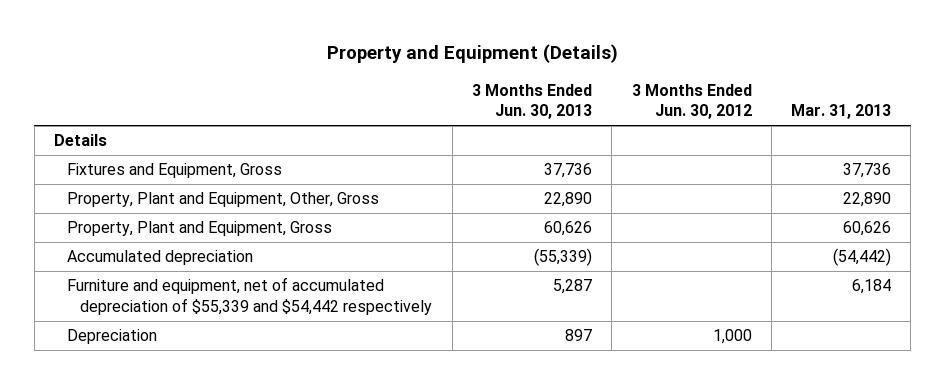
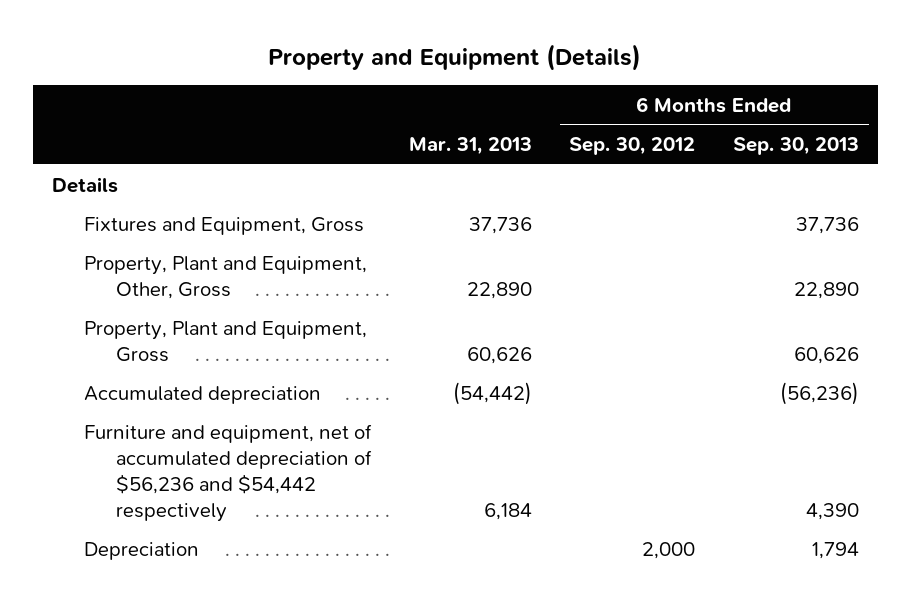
- | 3 Months Ended Jun. 30, 2013 | 3 Months Ended Jun. 30, 2012 | Mar. 31, 2013
+ | Mar. 31, 2013 | 6 Months Ended Sep. 30, 2012 | 6 Months Ended Sep. 30, 2013
- Furniture and equipment, net of accumulated depreciation of $55,339 and $54,442 respectively | 5,287 | | 6,184
+ Furniture and equipment, net of accumulated depreciation of $56,236 and $54,442 respectively | 6,184 | | 4,390

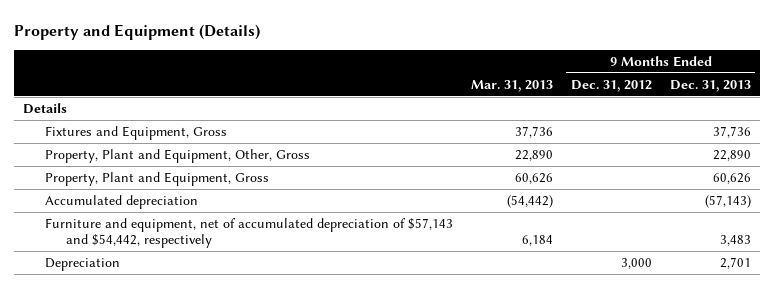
- | Mar. 31, 2013 | 6 Months Ended Sep. 30, 2012 | 6 Months Ended Sep. 30, 2013
+ | Mar. 31, 2013 | 9 Months Ended Dec. 31, 2012 | 9 Months Ended Dec. 31, 2013
- Furniture and equipment, net of accumulated depreciation of $56,236 and $54,442 respectively | 6,184 | | 4,390
+ Furniture and equipment, net of accumulated depreciation of $57,143 and $54,442, respectively | 6,184 | | 3,483

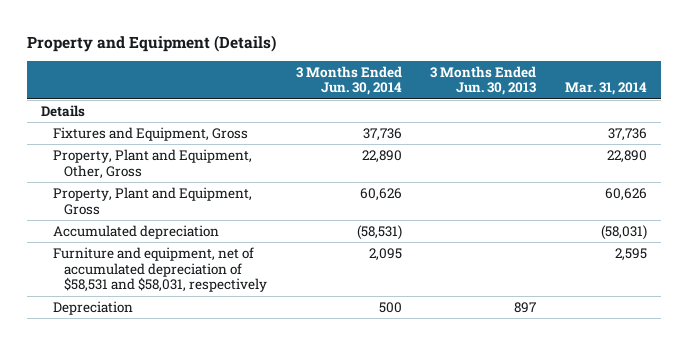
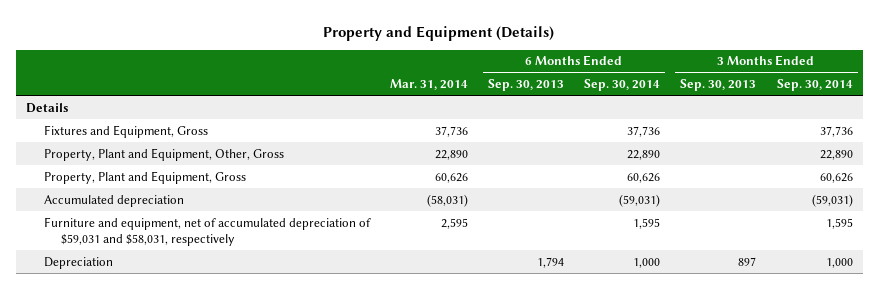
- | 3 Months Ended Jun. 30, 2014 | 3 Months Ended Jun. 30, 2013 | Mar. 31, 2014
+ | Mar. 31, 2014 | 6 Months Ended Sep. 30, 2013 | 6 Months Ended Sep. 30, 2014 | 3 Months Ended Sep. 30, 2013 | 3 Months Ended Sep. 30, 2014
- Furniture and equipment, net of accumulated depreciation of $58,531 and $58,031, respectively | 2,095 | | 2,595
+ Furniture and equipment, net of accumulated depreciation of $59,031 and $58,031, respectively | 2,595 | | 1,595 | | 1,595

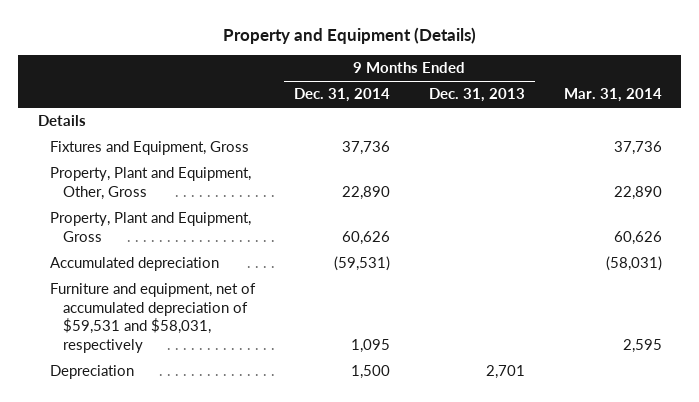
- | Mar. 31, 2014 | 6 Months Ended Sep. 30, 2013 | 6 Months Ended Sep. 30, 2014 | 3 Months Ended Sep. 30, 2013 | 3 Months Ended Sep. 30, 2014
+ | 9 Months Ended Dec. 31, 2014 | 9 Months Ended Dec. 31, 2013 | Mar. 31, 2014
- Furniture and equipment, net of accumulated depreciation of $59,031 and $58,031, respectively | 2,595 | | 1,595 | | 1,595
+ Furniture and equipment, net of accumulated depreciation of $59,531 and $58,031, respectively | 1,095 | | 2,595

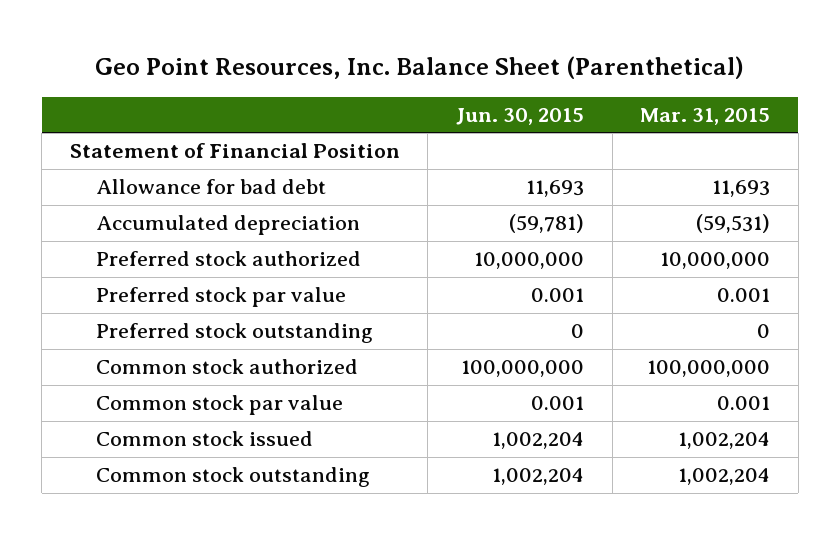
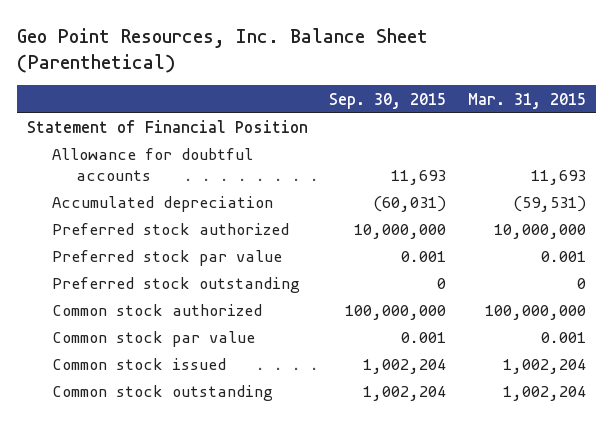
- | Jun. 30, 2015 | Mar. 31, 2015
+ | Sep. 30, 2015 | Mar. 31, 2015
- Allowance for bad debt | 11,693 | 11,693
+ Allowance for doubtful accounts | 11,693 | 11,693

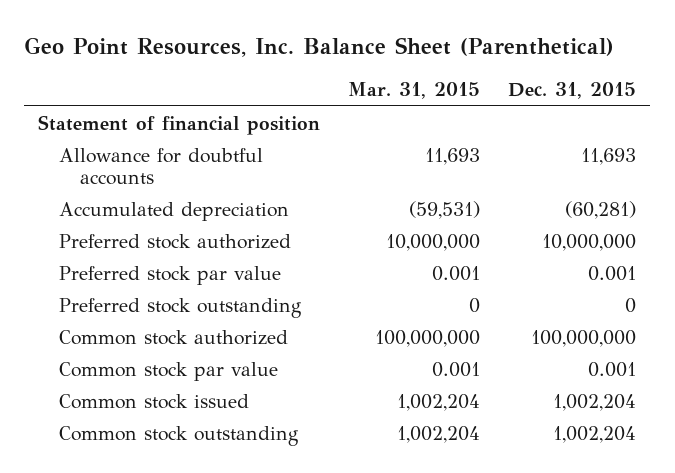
- | Sep. 30, 2015 | Mar. 31, 2015
+ | Mar. 31, 2015 | Dec. 31, 2015
- Statement of Financial Position
+ Statement of financial position

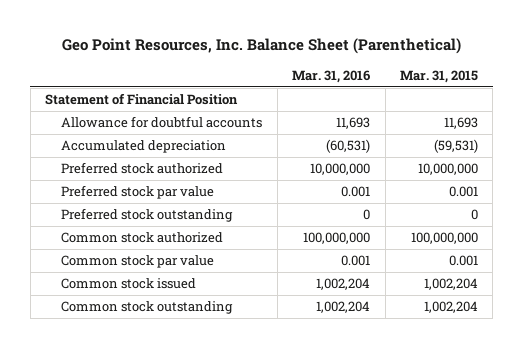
- | Mar. 31, 2015 | Dec. 31, 2015
+ | Mar. 31, 2016 | Mar. 31, 2015
- Statement of financial position
+ Statement of Financial Position

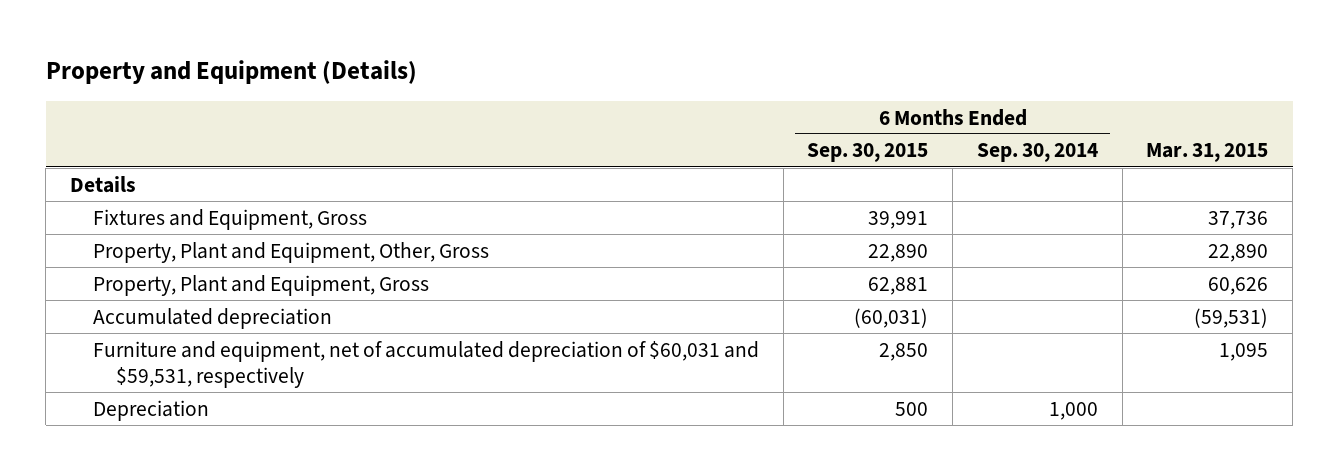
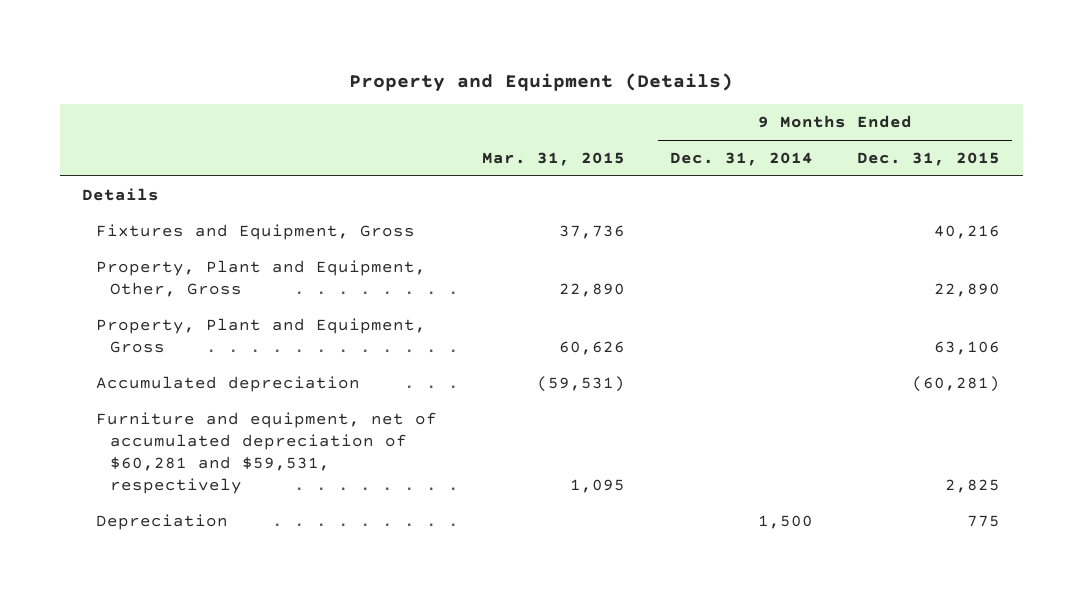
- | 6 Months Ended Sep. 30, 2015 | 6 Months Ended Sep. 30, 2014 | Mar. 31, 2015
+ | Mar. 31, 2015 | 9 Months Ended Dec. 31, 2014 | 9 Months Ended Dec. 31, 2015
- Furniture and equipment, net of accumulated depreciation of $60,031 and $59,531, respectively | 2,850 | | 1,095
+ Furniture and equipment, net of accumulated depreciation of $60,281 and $59,531, respectively | 1,095 | | 2,825

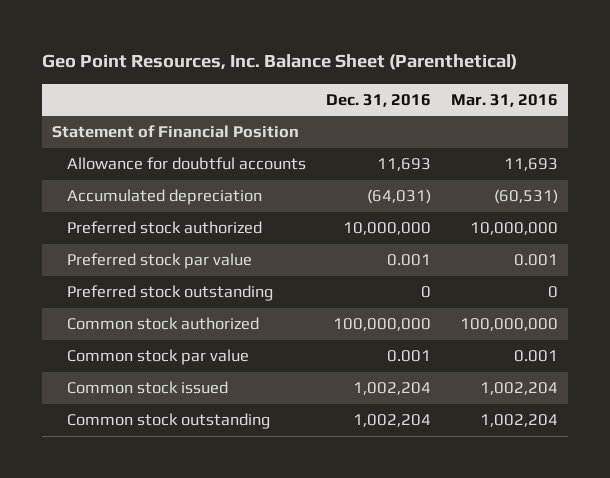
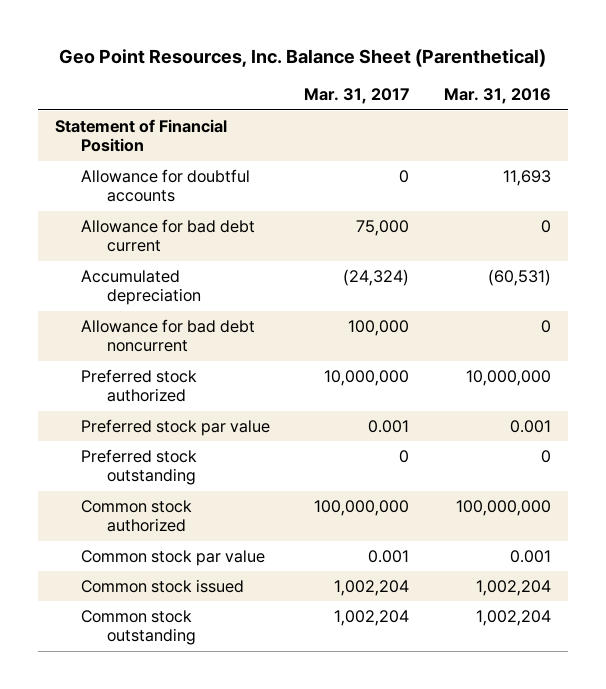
- | Dec. 31, 2016 | Mar. 31, 2016
+ | Mar. 31, 2017 | Mar. 31, 2016
+ Allowance for bad debt current | 75,000 | 0
+ Allowance for bad debt noncurrent | 100,000 | 0

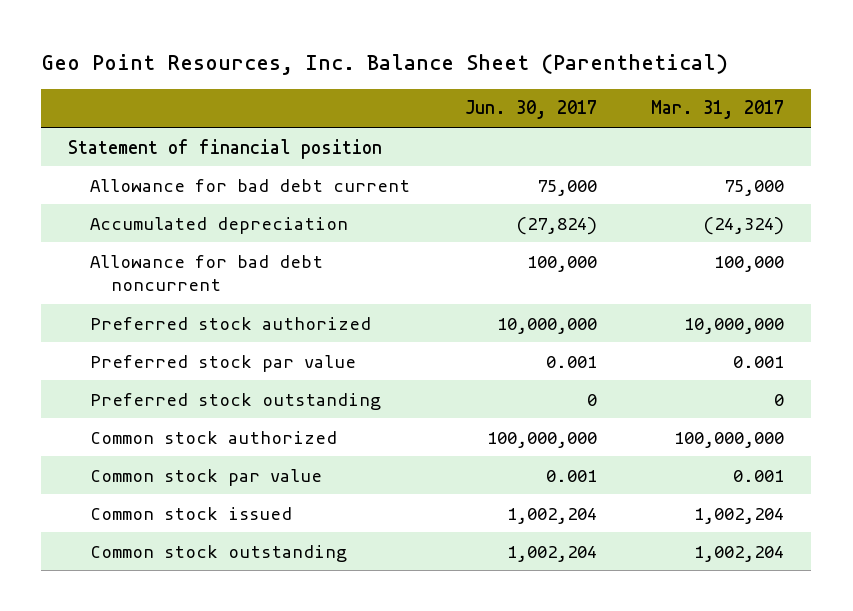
- | Mar. 31, 2017 | Mar. 31, 2016
+ | Jun. 30, 2017 | Mar. 31, 2017
- Statement of Financial Position
- Allowance for doubtful accounts | 0 | 11,693
+ Statement of financial position

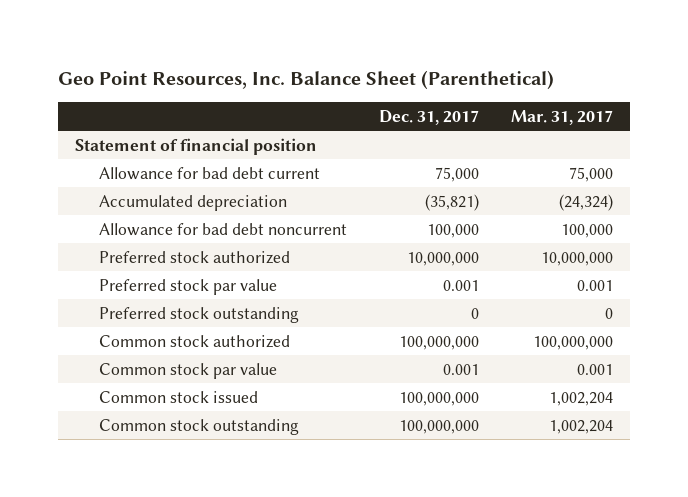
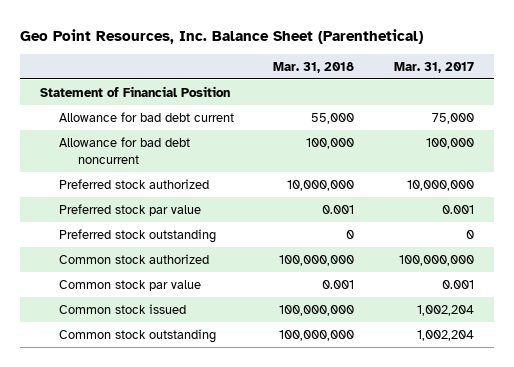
- | Dec. 31, 2017 | Mar. 31, 2017
+ | Mar. 31, 2018 | Mar. 31, 2017
- Statement of financial position
+ Statement of Financial Position
- Accumulated depreciation | (35,821) | (24,324)

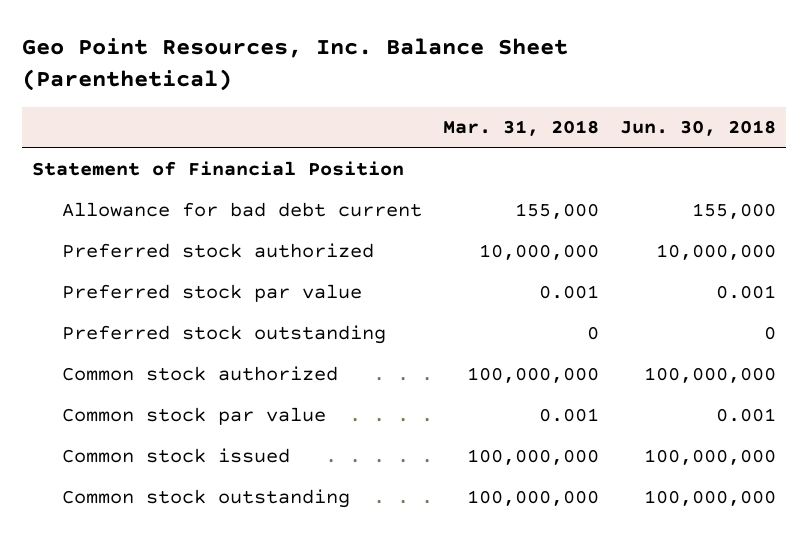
- | Mar. 31, 2018 | Mar. 31, 2017
+ | Mar. 31, 2018 | Jun. 30, 2018
- Allowance for bad debt current | 55,000 | 75,000
- Allowance for bad debt noncurrent | 100,000 | 100,000
+ Allowance for bad debt current | 155,000 | 155,000

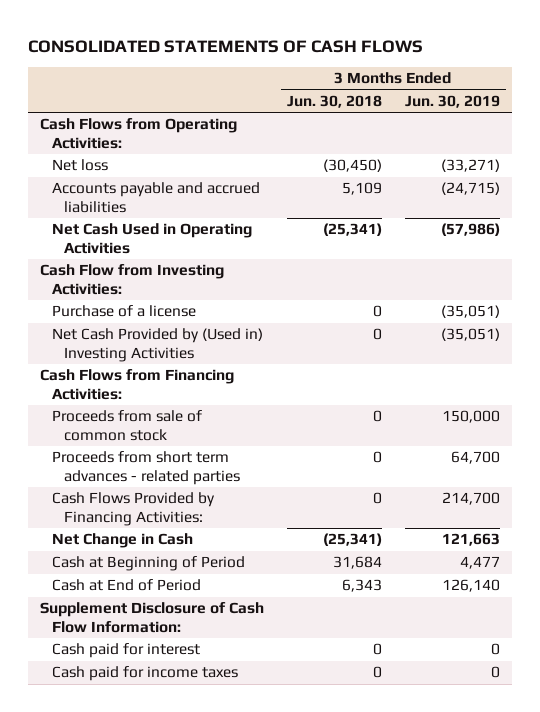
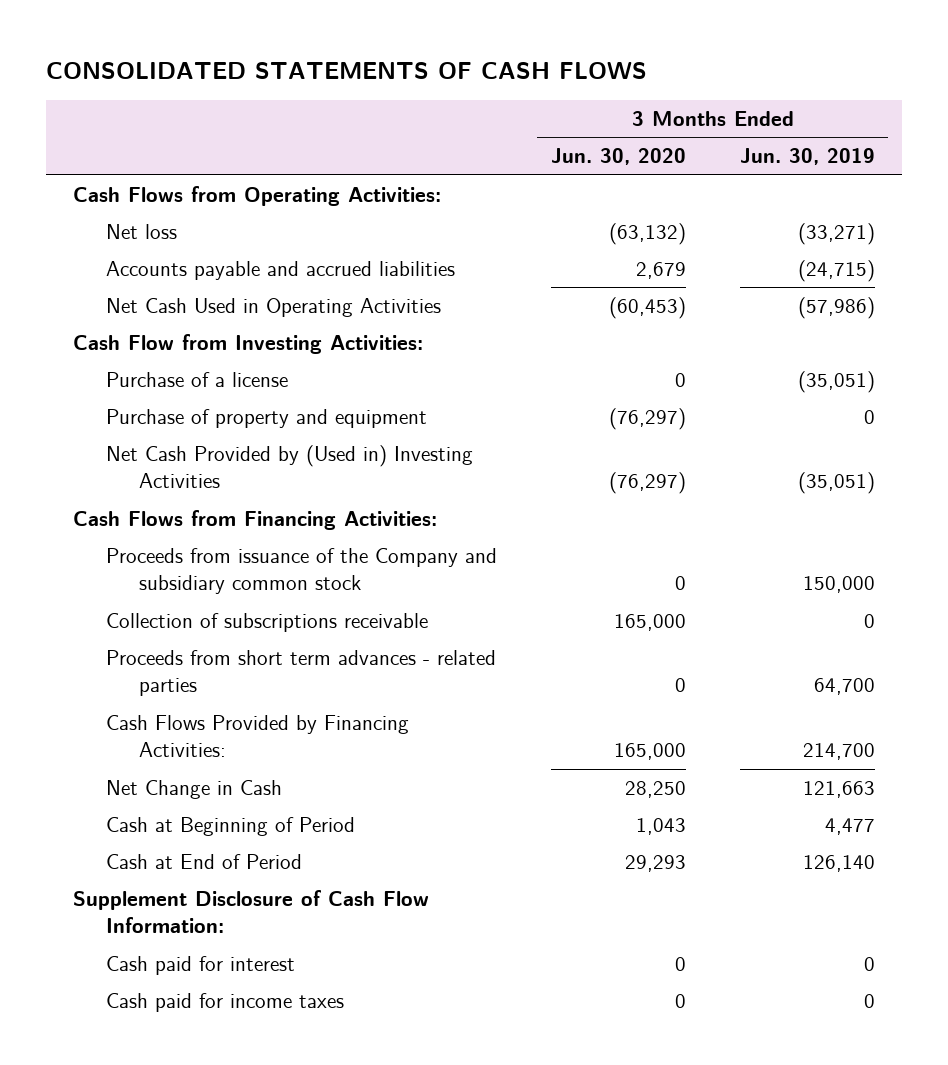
- | 3 Months Ended Jun. 30, 2018 | 3 Months Ended Jun. 30, 2019
+ | 3 Months Ended Jun. 30, 2020 | 3 Months Ended Jun. 30, 2019
+ Purchase of property and equipment | (76,297) | 0
- Proceeds from sale of common stock | 0 | 150,000
+ Proceeds from issuance of the Company and subsidiary common stock | 0 | 150,000
+ Collection of subscriptions receivable | 165,000 | 0

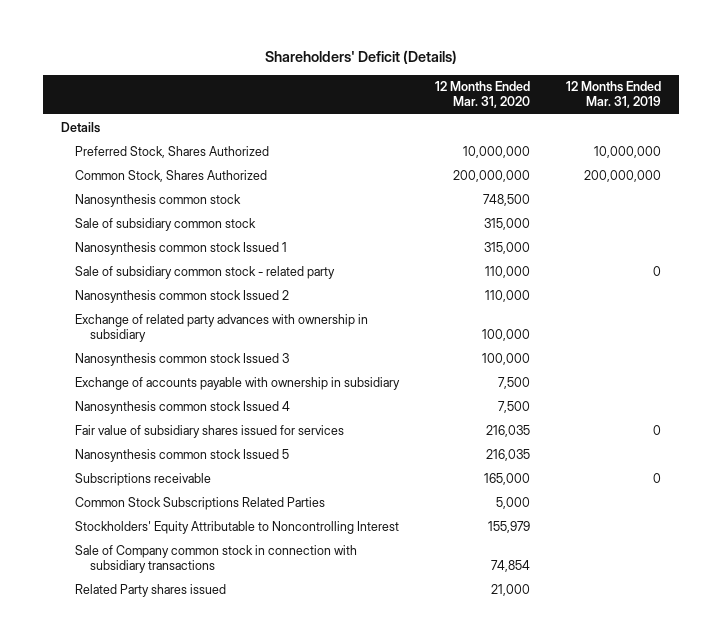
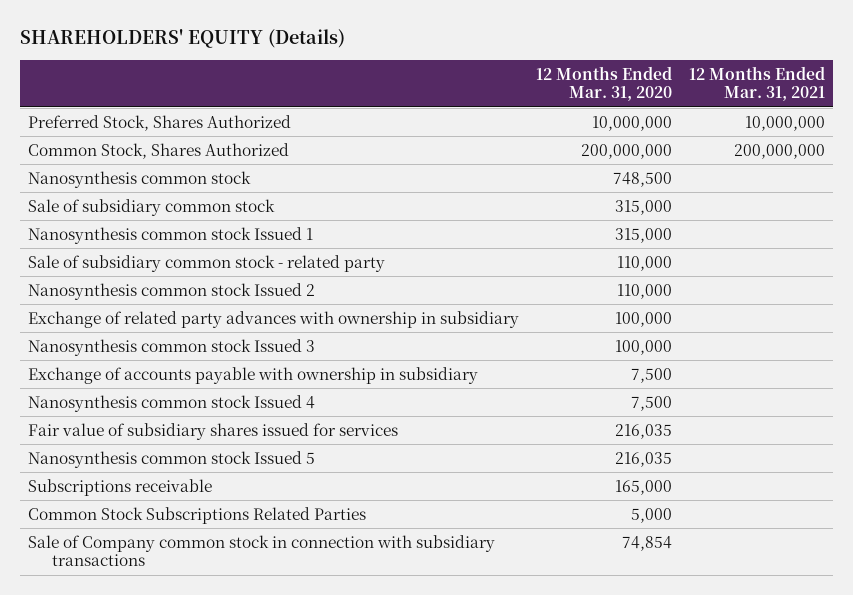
- Shareholders' Deficit (Details)
+ SHAREHOLDERS' EQUITY (Details)
- | 12 Months Ended Mar. 31, 2020 | 12 Months Ended Mar. 31, 2019
+ | 12 Months Ended Mar. 31, 2020 | 12 Months Ended Mar. 31, 2021
- Details
- Stockholders' Equity Attributable to Noncontrolling Interest | 155,979 |
- Related Party shares issued | 21,000 |

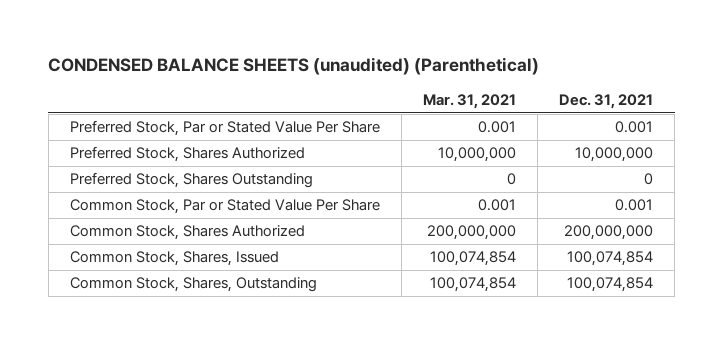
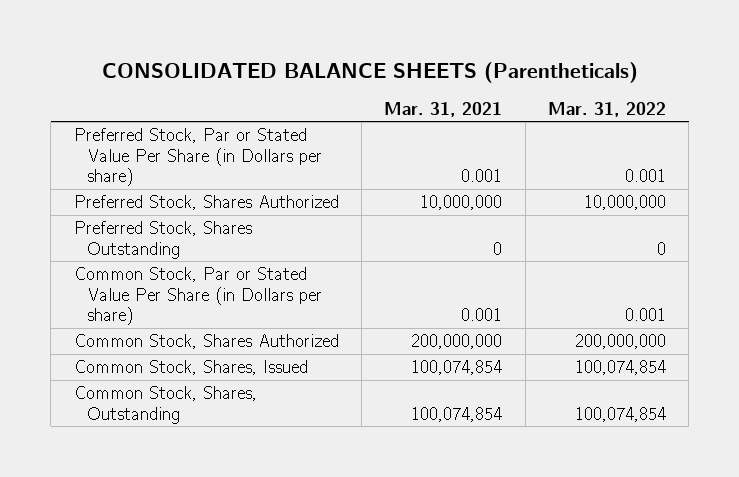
- CONDENSED BALANCE SHEETS (unaudited) (Parenthetical)
+ CONSOLIDATED BALANCE SHEETS (Parentheticals)
- | Mar. 31, 2021 | Dec. 31, 2021
+ | Mar. 31, 2021 | Mar. 31, 2022
- Preferred Stock, Par or Stated Value Per Share | 0.001 | 0.001
+ Preferred Stock, Par or Stated Value Per Share (in Dollars per share) | 0.001 | 0.001
- Common Stock, Par or Stated Value Per Share | 0.001 | 0.001
+ Common Stock, Par or Stated Value Per Share (in Dollars per share) | 0.001 | 0.001

